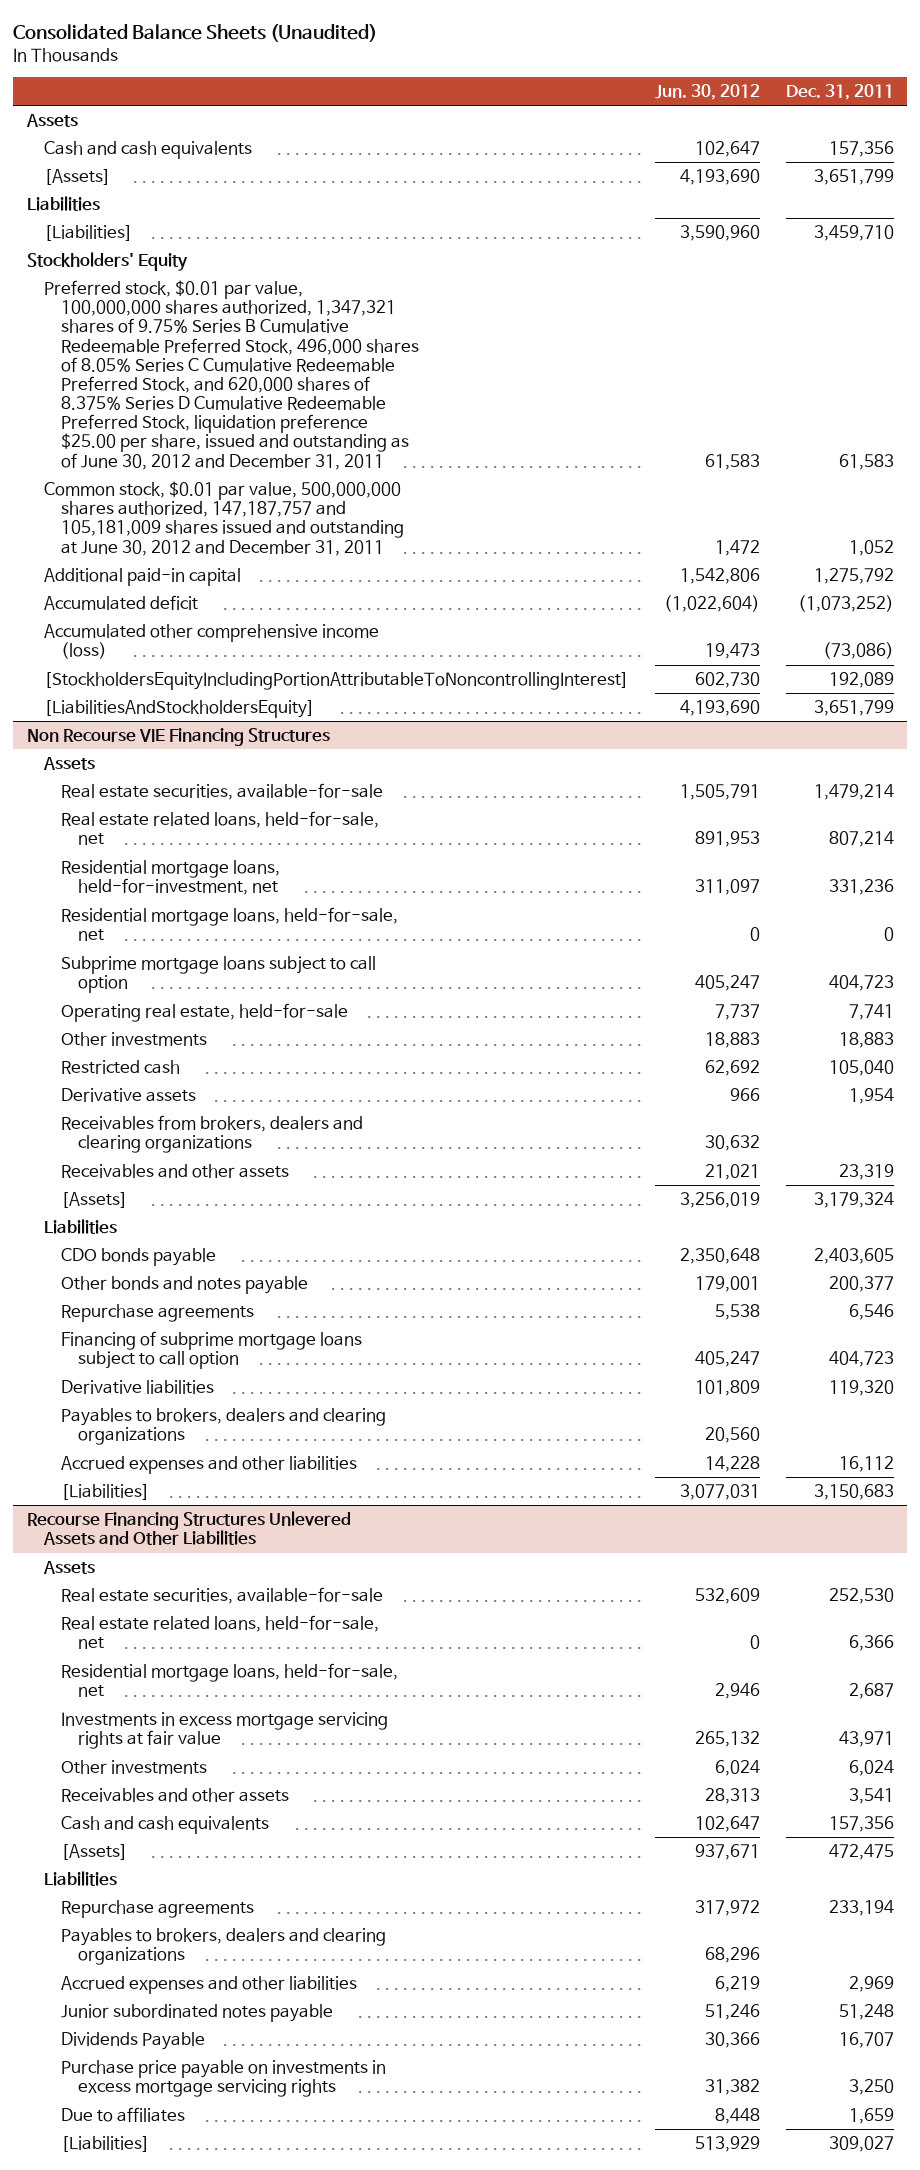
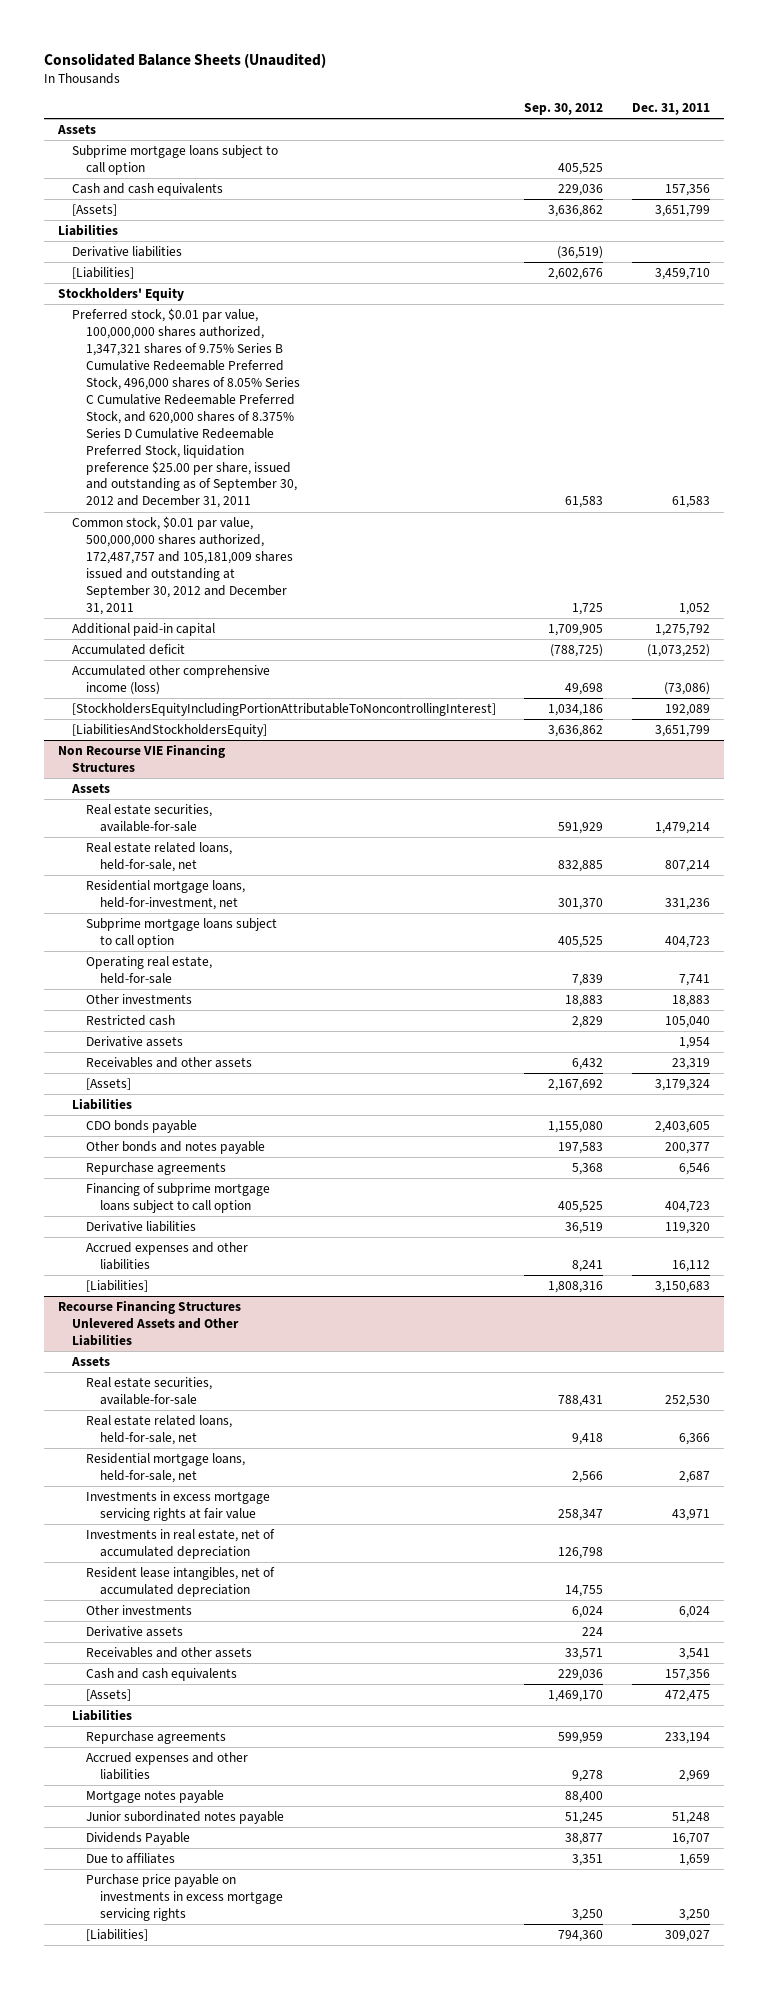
- | Jun. 30, 2012 | Dec. 31, 2011
+ | Sep. 30, 2012 | Dec. 31, 2011
+ Subprime mortgage loans subject to call option | 405,525 |
+ Derivative liabilities | (36,519) |
- Preferred stock, $0.01 par value, 100,000,000 shares authorized, 1,347,321 shares of 9.75% Series B Cumulative Redeemable Preferred Stock, 496,000 shares of 8.05% Series C Cumulative Redeemable Preferred Stock, and 620,000 shares of 8.375% Series D Cumulative Redeemable Preferred Stock, liquidation preference $25.00 per share, issued and outstanding as of June 30, 2012 and December 31, 2011 | 61,583 | 61,583
- Common stock, $0.01 par value, 500,000,000 shares authorized, 147,187,757 and 105,181,009 shares issued and outstanding at June 30, 2012 and December 31, 2011 | 1,472 | 1,052
+ Preferred stock, $0.01 par value, 100,000,000 shares authorized, 1,347,321 shares of 9.75% Series B Cumulative Redeemable Preferred Stock, 496,000 shares of 8.05% Series C Cumulative Redeemable Preferred Stock, and 620,000 shares of 8.375% Series D Cumulative Redeemable Preferred Stock, liquidation preference $25.00 per share, issued and outstanding as of September 30, 2012 and December 31, 2011 | 61,583 | 61,583
+ Common stock, $0.01 par value, 500,000,000 shares authorized, 172,487,757 and 105,181,009 shares issued and outstanding at September 30, 2012 and December 31, 2011 | 1,725 | 1,052
@ Non Recourse VIE Financing Structures
- Residential mortgage loans, held-for-sale, net | 0 | 0
- Receivables from brokers, dealers and clearing organizations | 30,632 |
- Payables to brokers, dealers and clearing organizations | 20,560 |
@ Recourse Financing Structures Unlevered Assets and Other Liabilities
+ Investments in real estate, net of accumulated depreciation | 126,798 |
+ Resident lease intangibles, net of accumulated depreciation | 14,755 |
+ Derivative assets | 224 |
- Payables to brokers, dealers and clearing organizations | 68,296 |
+ Mortgage notes payable | 88,400 |
moved down: Purchase price payable on investments in excess mortgage servicing rights | 3,250 | 3,250

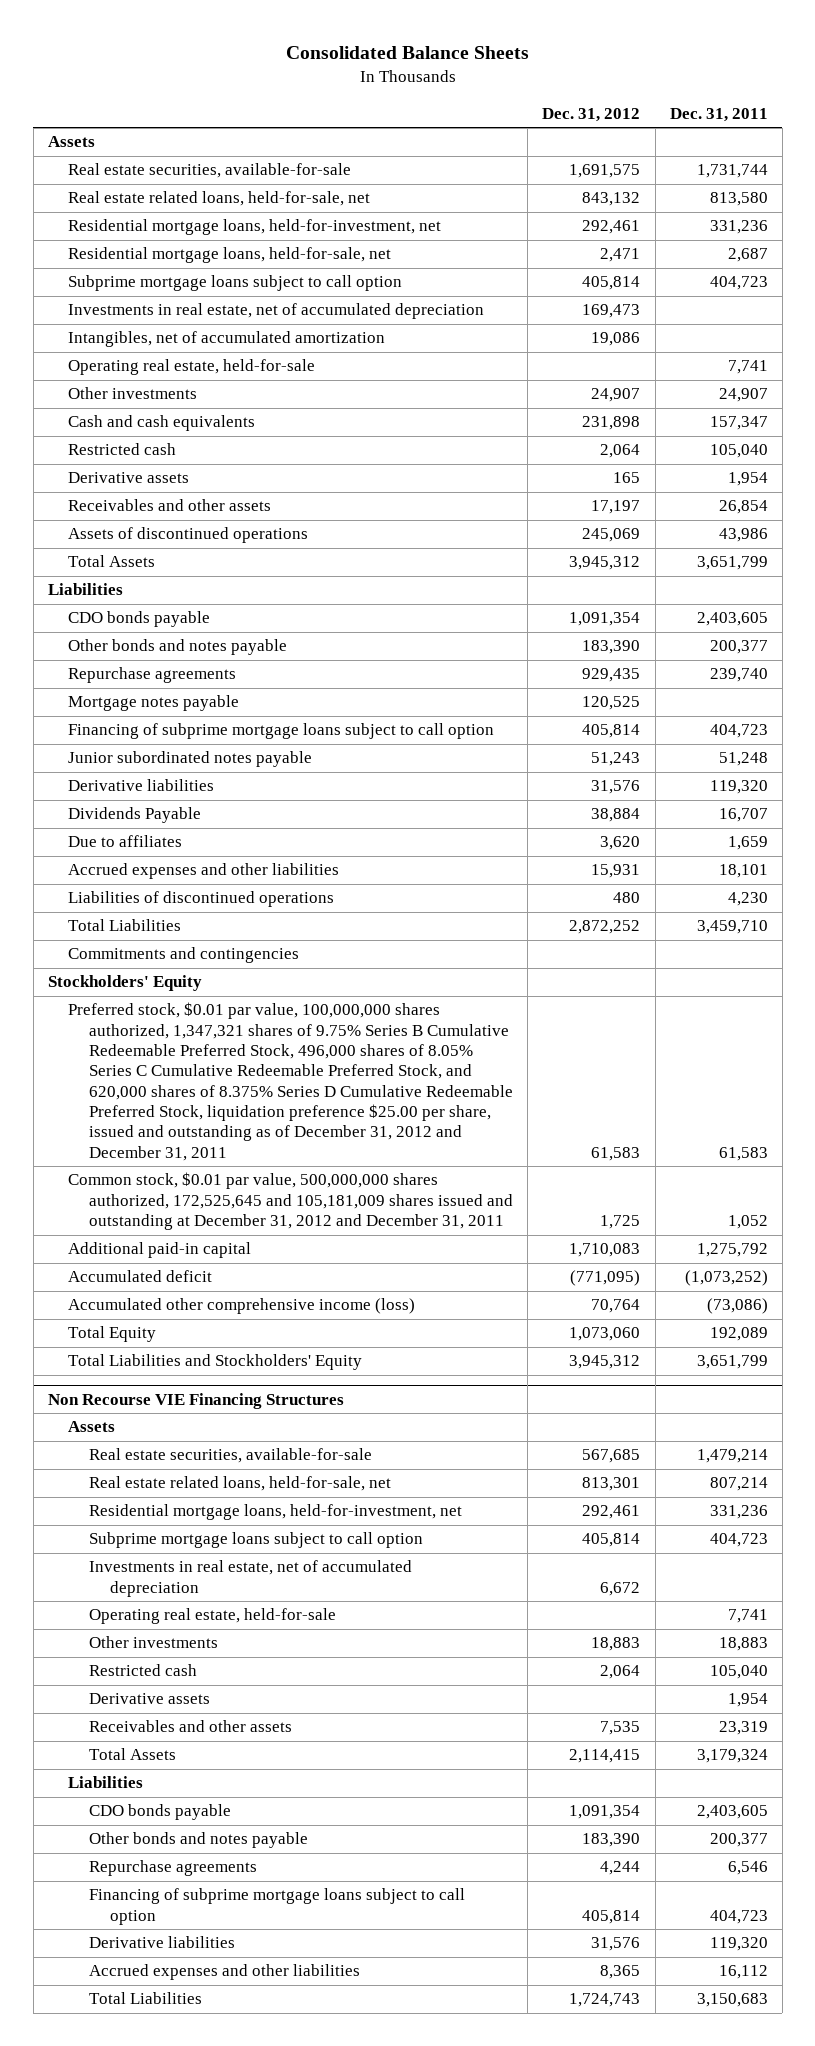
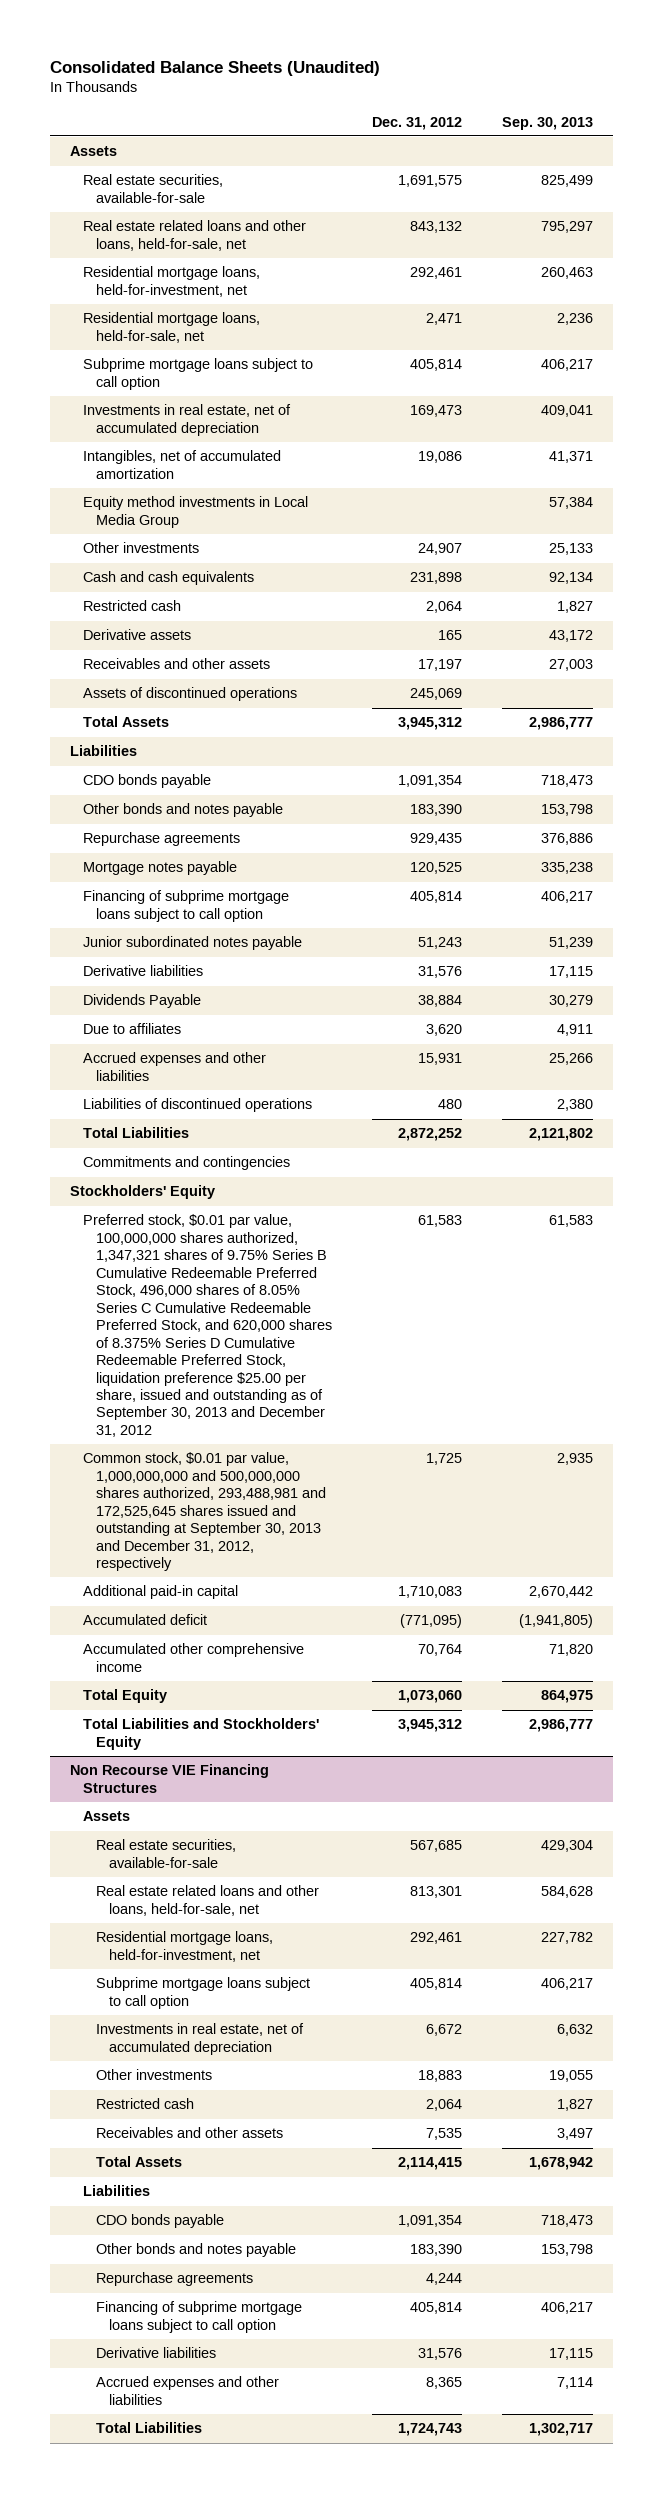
- Consolidated Balance Sheets
+ Consolidated Balance Sheets (Unaudited)
- | Dec. 31, 2012 | Dec. 31, 2011
+ | Dec. 31, 2012 | Sep. 30, 2013
- Real estate related loans, held-for-sale, net | 843,132 | 813,580
+ Real estate related loans and other loans, held-for-sale, net | 843,132 | 795,297
- Operating real estate, held-for-sale | | 7,741
+ Equity method investments in Local Media Group | | 57,384
- Preferred stock, $0.01 par value, 100,000,000 shares authorized, 1,347,321 shares of 9.75% Series B Cumulative Redeemable Preferred Stock, 496,000 shares of 8.05% Series C Cumulative Redeemable Preferred Stock, and 620,000 shares of 8.375% Series D Cumulative Redeemable Preferred Stock, liquidation preference $25.00 per share, issued and outstanding as of December 31, 2012 and December 31, 2011 | 61,583 | 61,583
- Common stock, $0.01 par value, 500,000,000 shares authorized, 172,525,645 and 105,181,009 shares issued and outstanding at December 31, 2012 and December 31, 2011 | 1,725 | 1,052
+ Preferred stock, $0.01 par value, 100,000,000 shares authorized, 1,347,321 shares of 9.75% Series B Cumulative Redeemable Preferred Stock, 496,000 shares of 8.05% Series C Cumulative Redeemable Preferred Stock, and 620,000 shares of 8.375% Series D Cumulative Redeemable Preferred Stock, liquidation preference $25.00 per share, issued and outstanding as of September 30, 2013 and December 31, 2012 | 61,583 | 61,583
+ Common stock, $0.01 par value, 1,000,000,000 and 500,000,000 shares authorized, 293,488,981 and 172,525,645 shares issued and outstanding at September 30, 2013 and December 31, 2012, respectively | 1,725 | 2,935
- Accumulated other comprehensive income (loss) | 70,764 | (73,086)
+ Accumulated other comprehensive income | 70,764 | 71,820
@ Non Recourse VIE Financing Structures
- Real estate related loans, held-for-sale, net | 813,301 | 807,214
+ Real estate related loans and other loans, held-for-sale, net | 813,301 | 584,628
- Operating real estate, held-for-sale | | 7,741
- Derivative assets | | 1,954

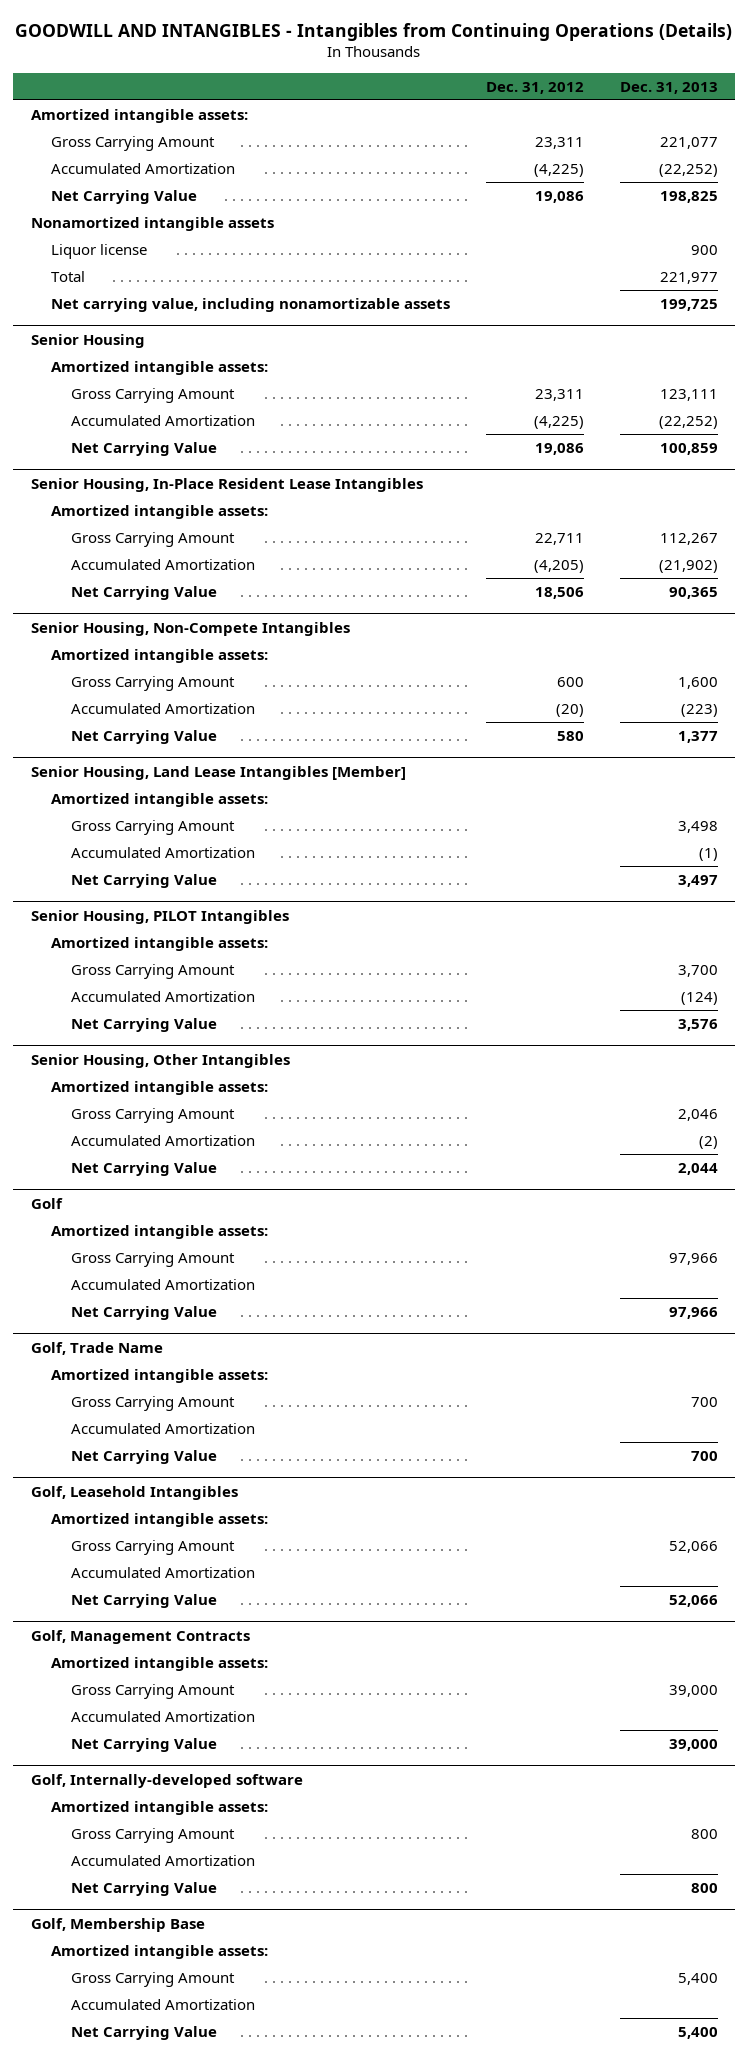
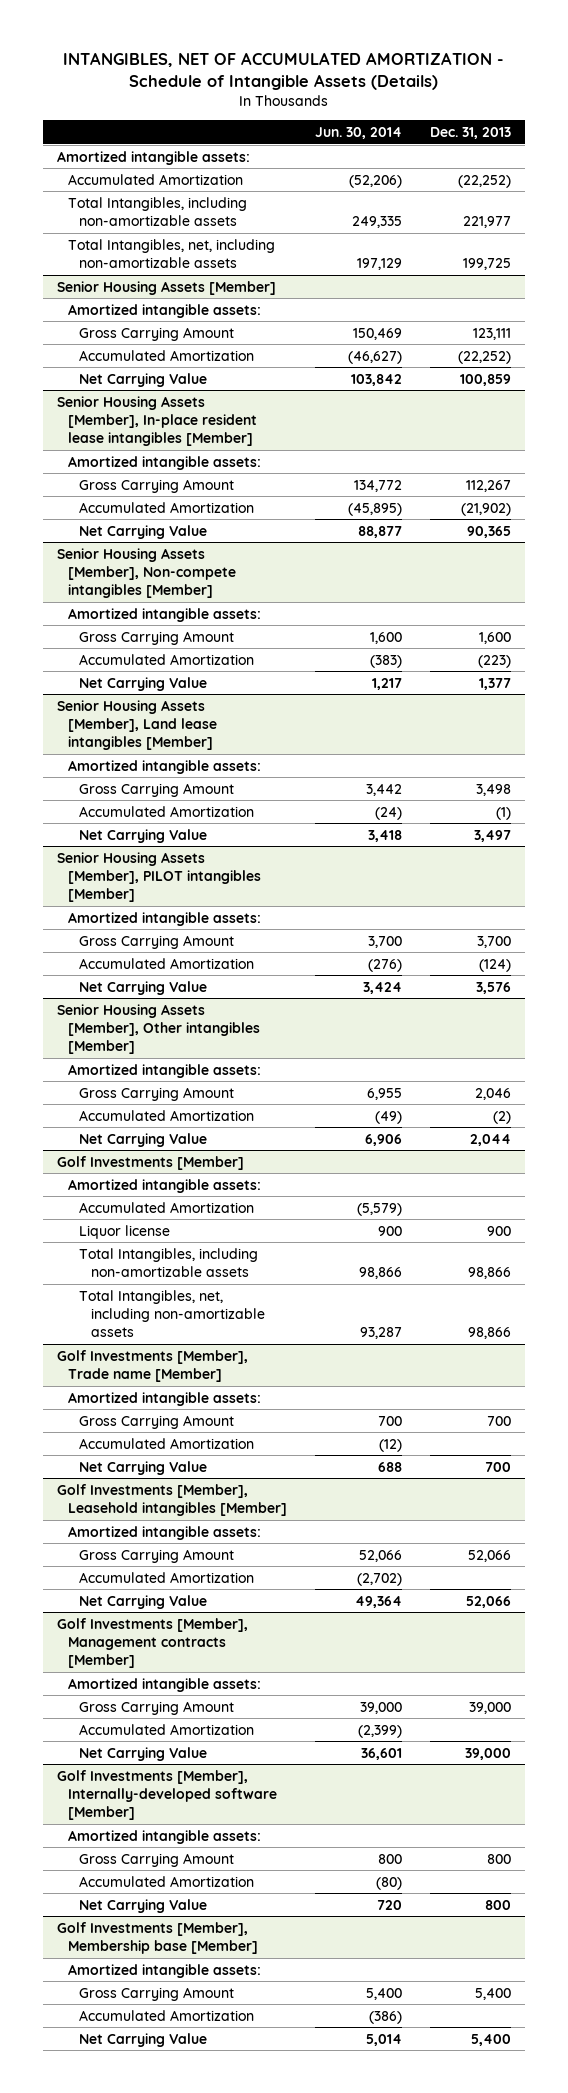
- GOODWILL AND INTANGIBLES - Intangibles from Continuing Operations (Details)
+ INTANGIBLES, NET OF ACCUMULATED AMORTIZATION - Schedule of Intangible Assets (Details)
- | Dec. 31, 2012 | Dec. 31, 2013
+ | Jun. 30, 2014 | Dec. 31, 2013
- Gross Carrying Amount | 23,311 | 221,077
- Net Carrying Value | 19,086 | 198,825
- Nonamortized intangible assets
- Liquor license | | 900
- Total | | 221,977
- Net carrying value, including nonamortizable assets | | 199,725
- Senior Housing
+ Total Intangibles, including non-amortizable assets | 249,335 | 221,977
+ Total Intangibles, net, including non-amortizable assets | 197,129 | 199,725
+ Senior Housing Assets [Member]
- Senior Housing, In-Place Resident Lease Intangibles
+ Senior Housing Assets [Member], In-place resident lease intangibles [Member]
- Senior Housing, Non-Compete Intangibles
+ Senior Housing Assets [Member], Non-compete intangibles [Member]
- Senior Housing, Land Lease Intangibles [Member]
+ Senior Housing Assets [Member], Land lease intangibles [Member]
- Senior Housing, PILOT Intangibles
+ Senior Housing Assets [Member], PILOT intangibles [Member]
- Senior Housing, Other Intangibles
+ Senior Housing Assets [Member], Other intangibles [Member]
- Golf
+ Golf Investments [Member]
- Gross Carrying Amount | | 97,966
- Net Carrying Value | | 97,966
- Golf, Trade Name
+ Liquor license | 900 | 900
+ Total Intangibles, including non-amortizable assets | 98,866 | 98,866
+ Total Intangibles, net, including non-amortizable assets | 93,287 | 98,866
+ Golf Investments [Member], Trade name [Member]
- Golf, Leasehold Intangibles
+ Golf Investments [Member], Leasehold intangibles [Member]
- Golf, Management Contracts
+ Golf Investments [Member], Management contracts [Member]
- Golf, Internally-developed software
+ Golf Investments [Member], Internally-developed software [Member]
- Golf, Membership Base
+ Golf Investments [Member], Membership base [Member]

